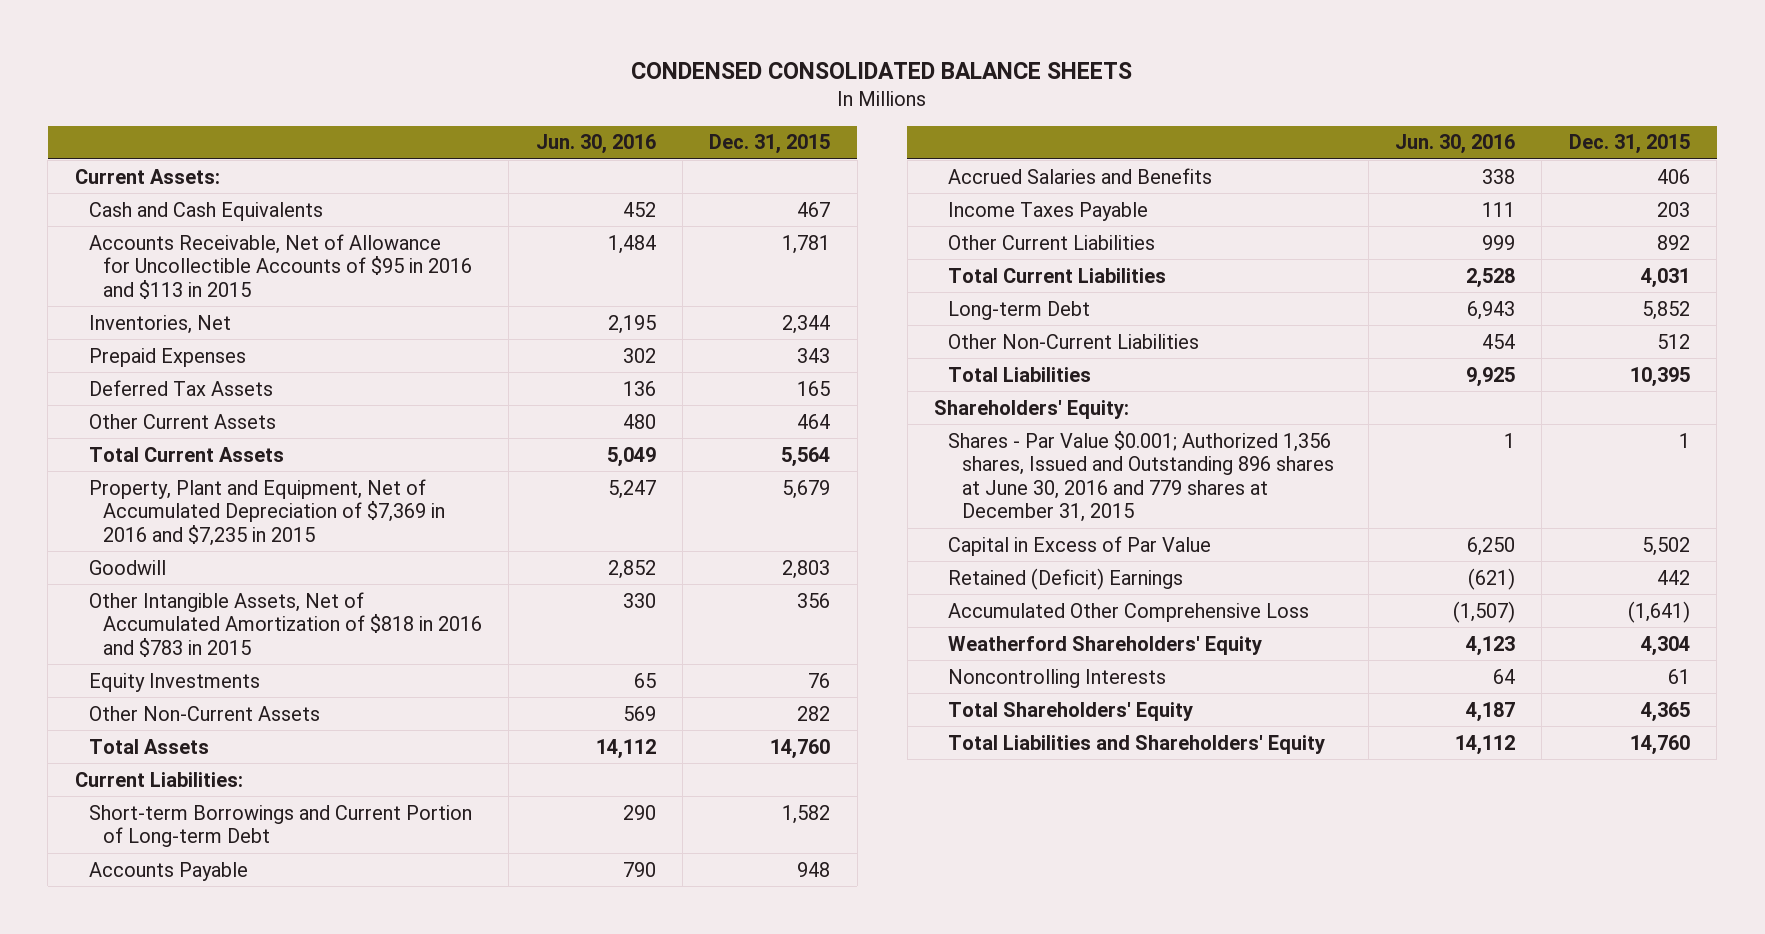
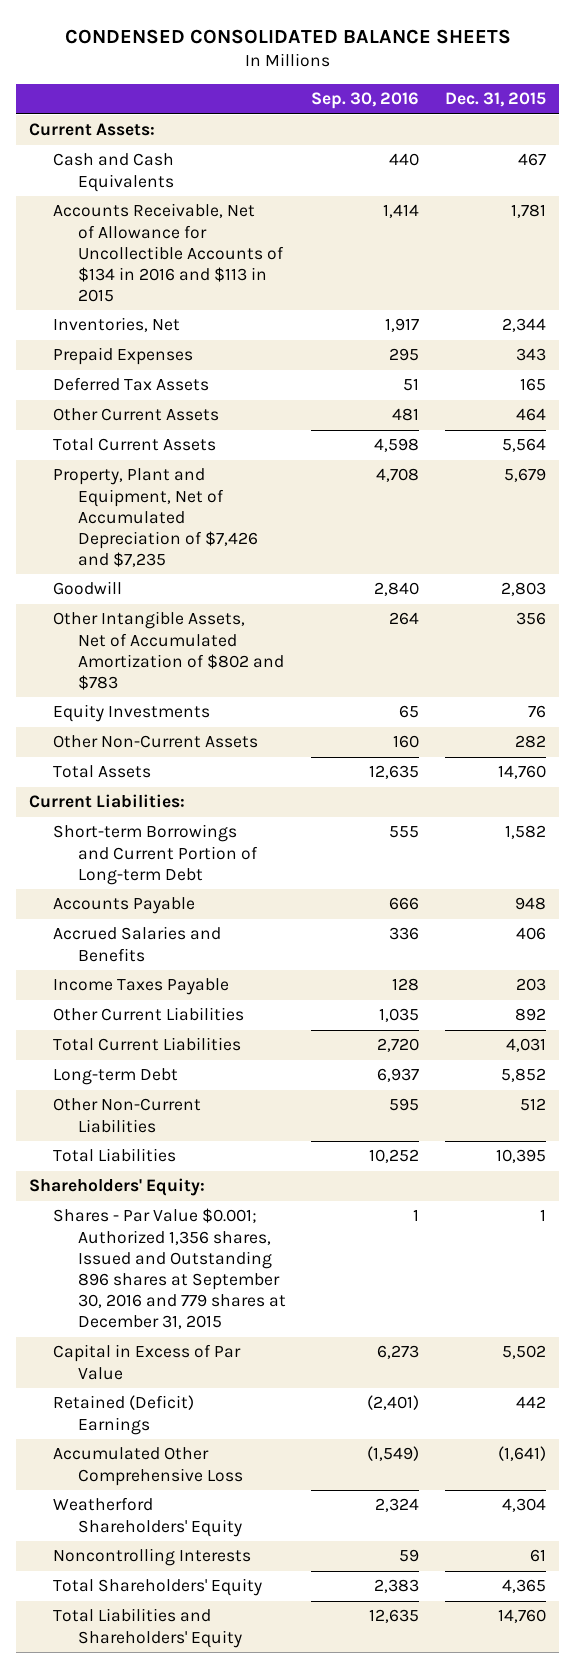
- | Jun. 30, 2016 | Dec. 31, 2015
+ | Sep. 30, 2016 | Dec. 31, 2015
- Accounts Receivable, Net of Allowance for Uncollectible Accounts of $95 in 2016 and $113 in 2015 | 1,484 | 1,781
+ Accounts Receivable, Net of Allowance for Uncollectible Accounts of $134 in 2016 and $113 in 2015 | 1,414 | 1,781
- Property, Plant and Equipment, Net of Accumulated Depreciation of $7,369 in 2016 and $7,235 in 2015 | 5,247 | 5,679
+ Property, Plant and Equipment, Net of Accumulated Depreciation of $7,426 and $7,235 | 4,708 | 5,679
- Other Intangible Assets, Net of Accumulated Amortization of $818 in 2016 and $783 in 2015 | 330 | 356
+ Other Intangible Assets, Net of Accumulated Amortization of $802 and $783 | 264 | 356
- Shares - Par Value $0.001; Authorized 1,356 shares, Issued and Outstanding 896 shares at June 30, 2016 and 779 shares at December 31, 2015 | 1 | 1
+ Shares - Par Value $0.001; Authorized 1,356 shares, Issued and Outstanding 896 shares at September 30, 2016 and 779 shares at December 31, 2015 | 1 | 1

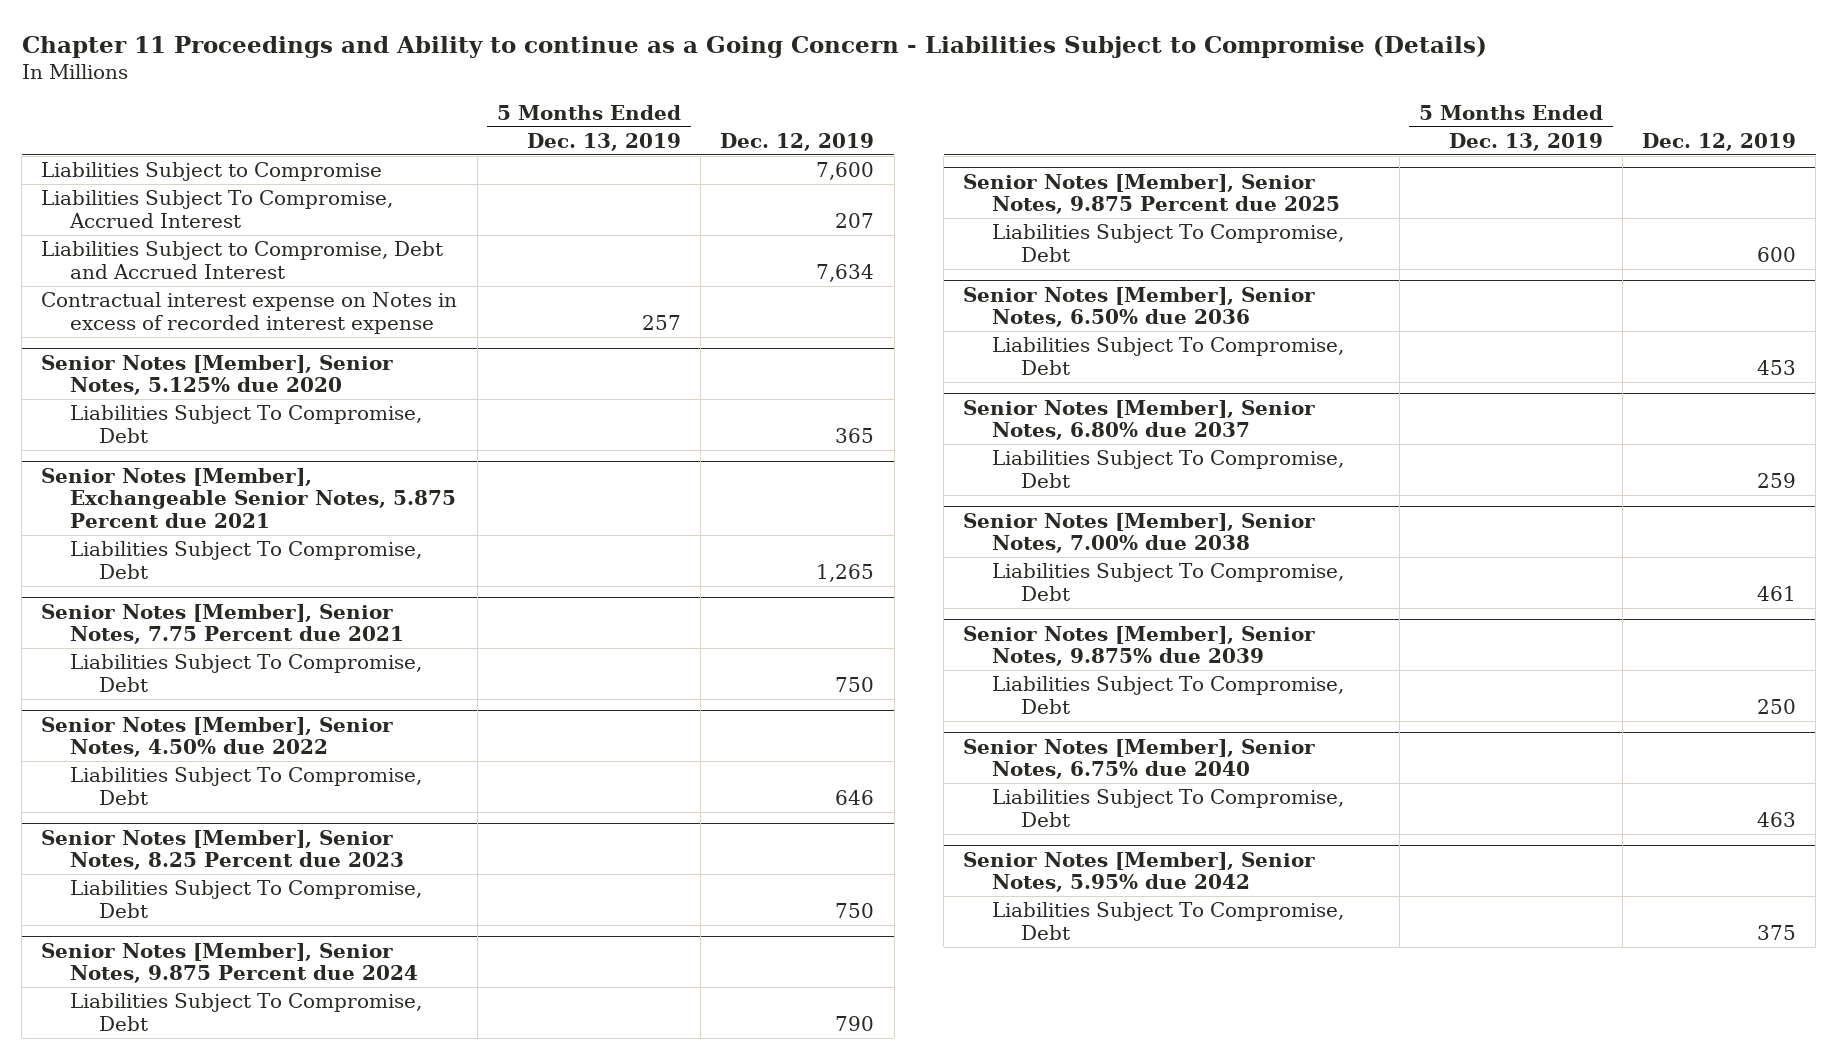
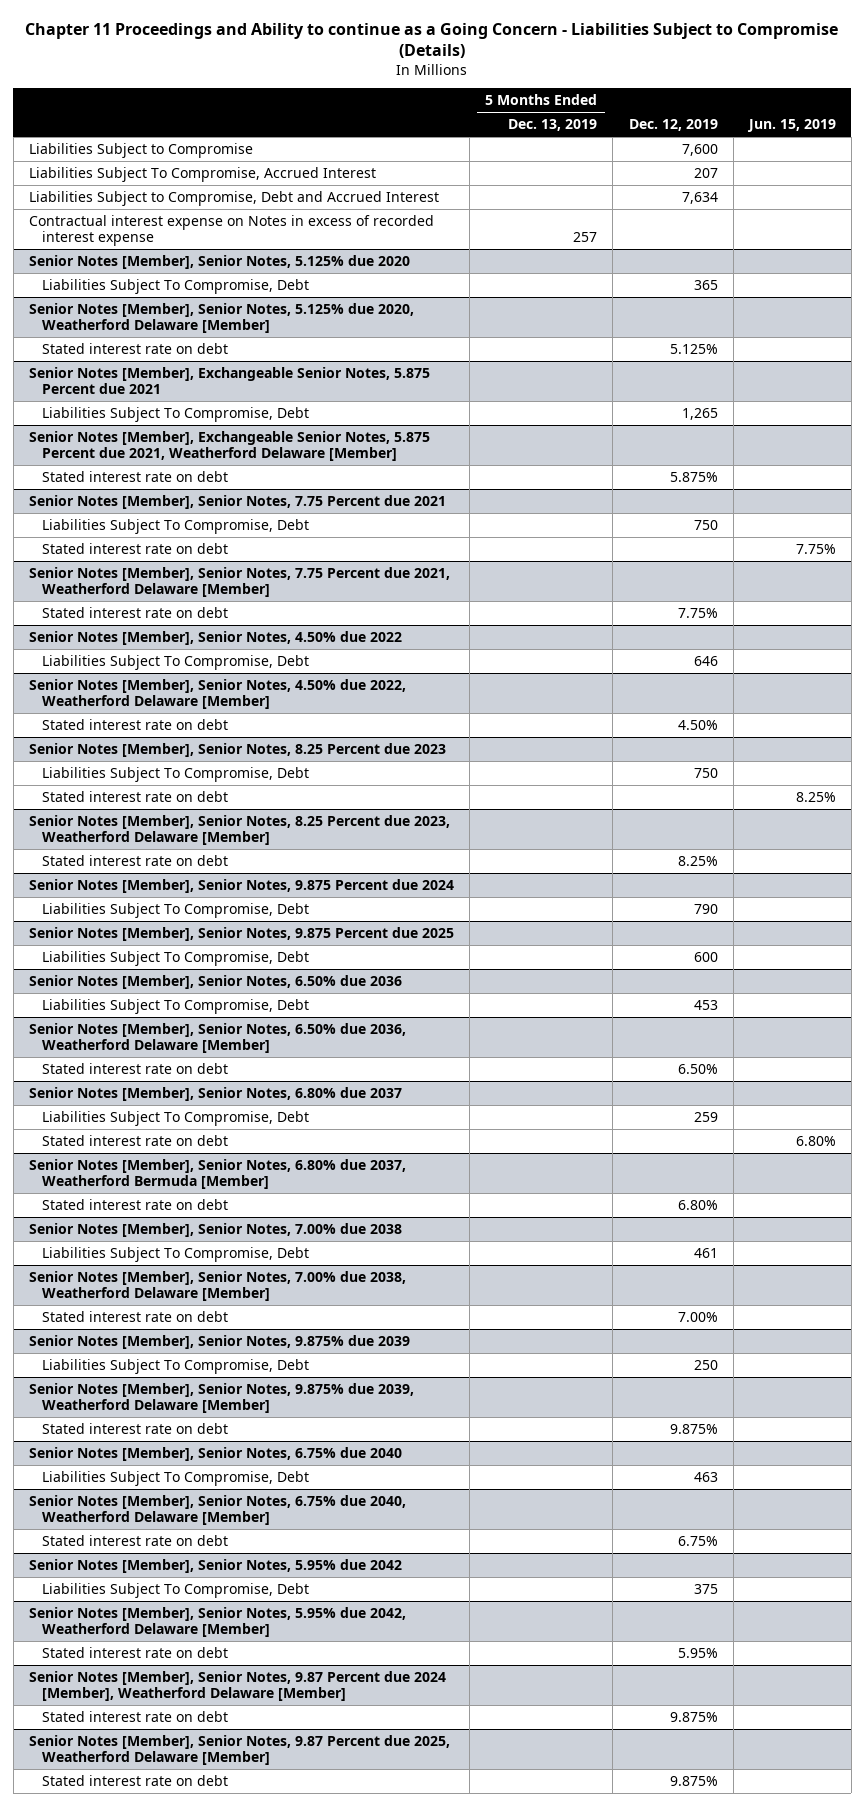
- | 5 Months Ended Dec. 13, 2019 | Dec. 12, 2019
+ | 5 Months Ended Dec. 13, 2019 | Dec. 12, 2019 | Jun. 15, 2019
+ Senior Notes [Member], Senior Notes, 5.125% due 2020, Weatherford Delaware [Member]
+ Stated interest rate on debt | | 5.125% |
+ Senior Notes [Member], Exchangeable Senior Notes, 5.875 Percent due 2021, Weatherford Delaware [Member]
+ Stated interest rate on debt | | 5.875% |
@ Senior Notes [Member], Senior Notes, 7.75 Percent due 2021
+ Stated interest rate on debt | | | 7.75%
+ Senior Notes [Member], Senior Notes, 7.75 Percent due 2021, Weatherford Delaware [Member]
+ Stated interest rate on debt | | 7.75% |
+ Senior Notes [Member], Senior Notes, 4.50% due 2022, Weatherford Delaware [Member]
+ Stated interest rate on debt | | 4.50% |
@ Senior Notes [Member], Senior Notes, 8.25 Percent due 2023
+ Stated interest rate on debt | | | 8.25%
+ Senior Notes [Member], Senior Notes, 8.25 Percent due 2023, Weatherford Delaware [Member]
+ Stated interest rate on debt | | 8.25% |
+ Senior Notes [Member], Senior Notes, 6.50% due 2036, Weatherford Delaware [Member]
+ Stated interest rate on debt | | 6.50% |
@ Senior Notes [Member], Senior Notes, 6.80% due 2037
+ Stated interest rate on debt | | | 6.80%
+ Senior Notes [Member], Senior Notes, 6.80% due 2037, Weatherford Bermuda [Member]
+ Stated interest rate on debt | | 6.80% |
+ Senior Notes [Member], Senior Notes, 7.00% due 2038, Weatherford Delaware [Member]
+ Stated interest rate on debt | | 7.00% |
+ Senior Notes [Member], Senior Notes, 9.875% due 2039, Weatherford Delaware [Member]
+ Stated interest rate on debt | | 9.875% |
+ Senior Notes [Member], Senior Notes, 6.75% due 2040, Weatherford Delaware [Member]
+ Stated interest rate on debt | | 6.75% |
+ Senior Notes [Member], Senior Notes, 5.95% due 2042, Weatherford Delaware [Member]
+ Stated interest rate on debt | | 5.95% |
+ Senior Notes [Member], Senior Notes, 9.87 Percent due 2024 [Member], Weatherford Delaware [Member]
+ Stated interest rate on debt | | 9.875% |
+ Senior Notes [Member], Senior Notes, 9.87 Percent due 2025, Weatherford Delaware [Member]
+ Stated interest rate on debt | | 9.875% |

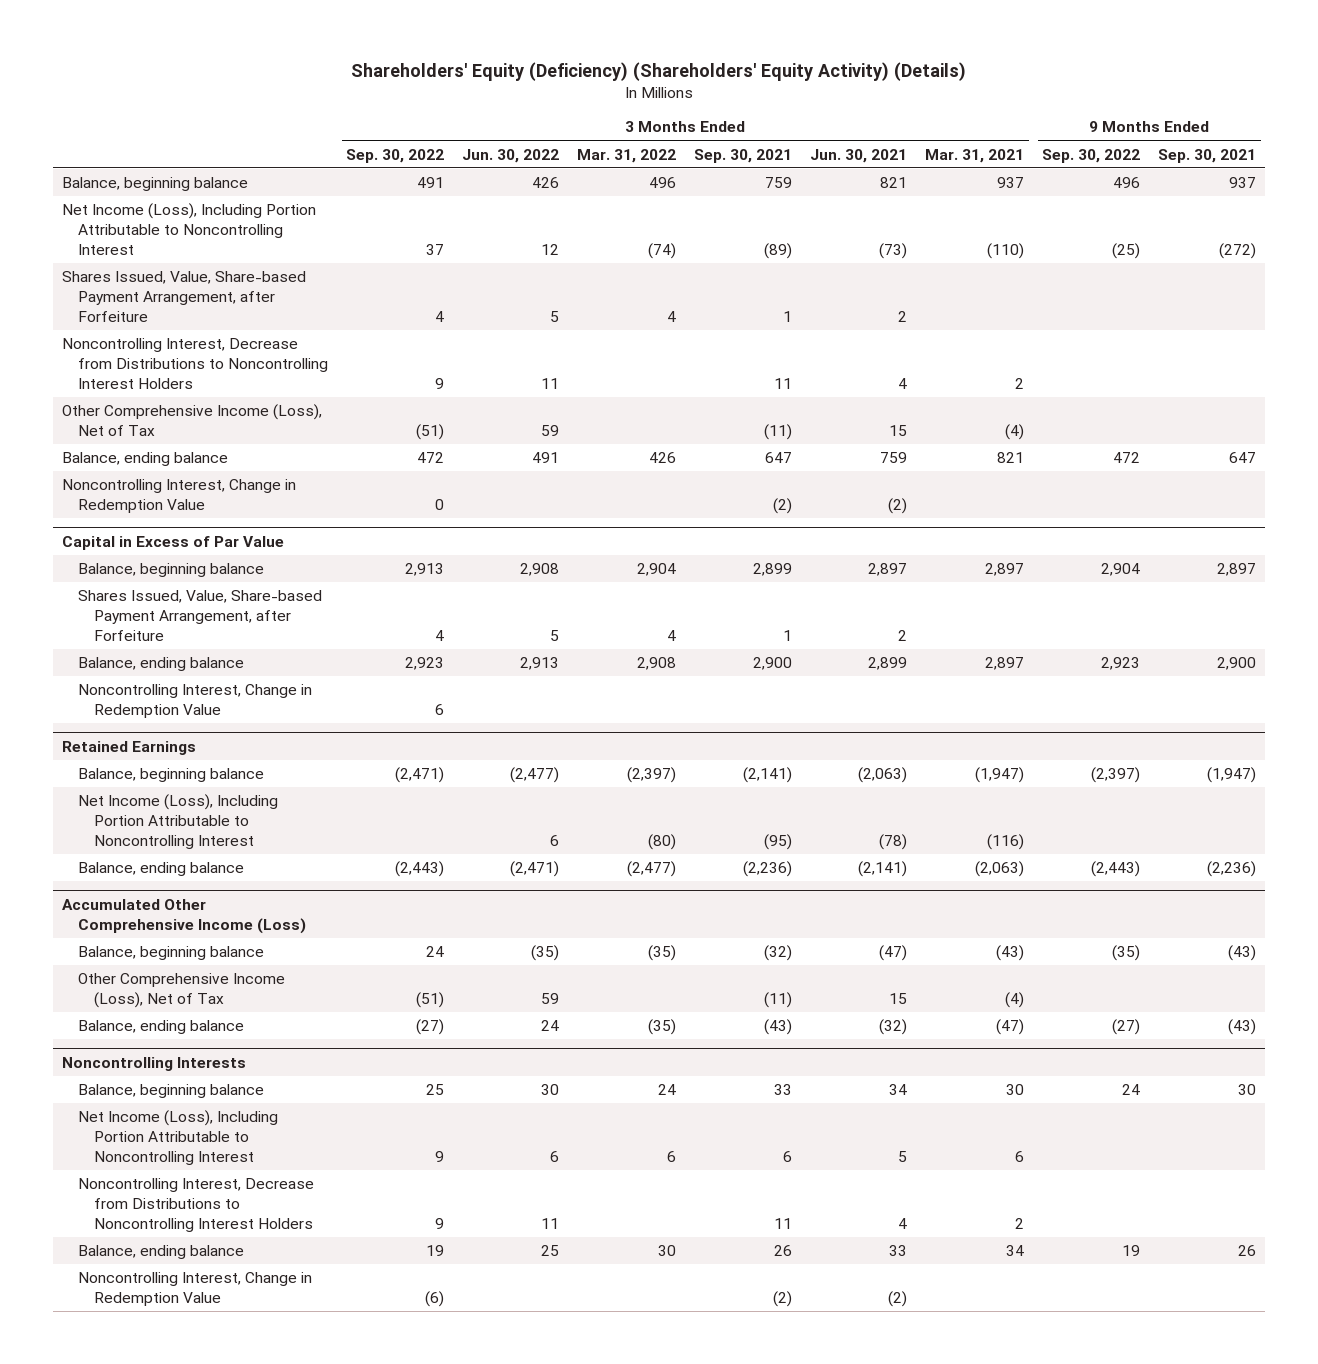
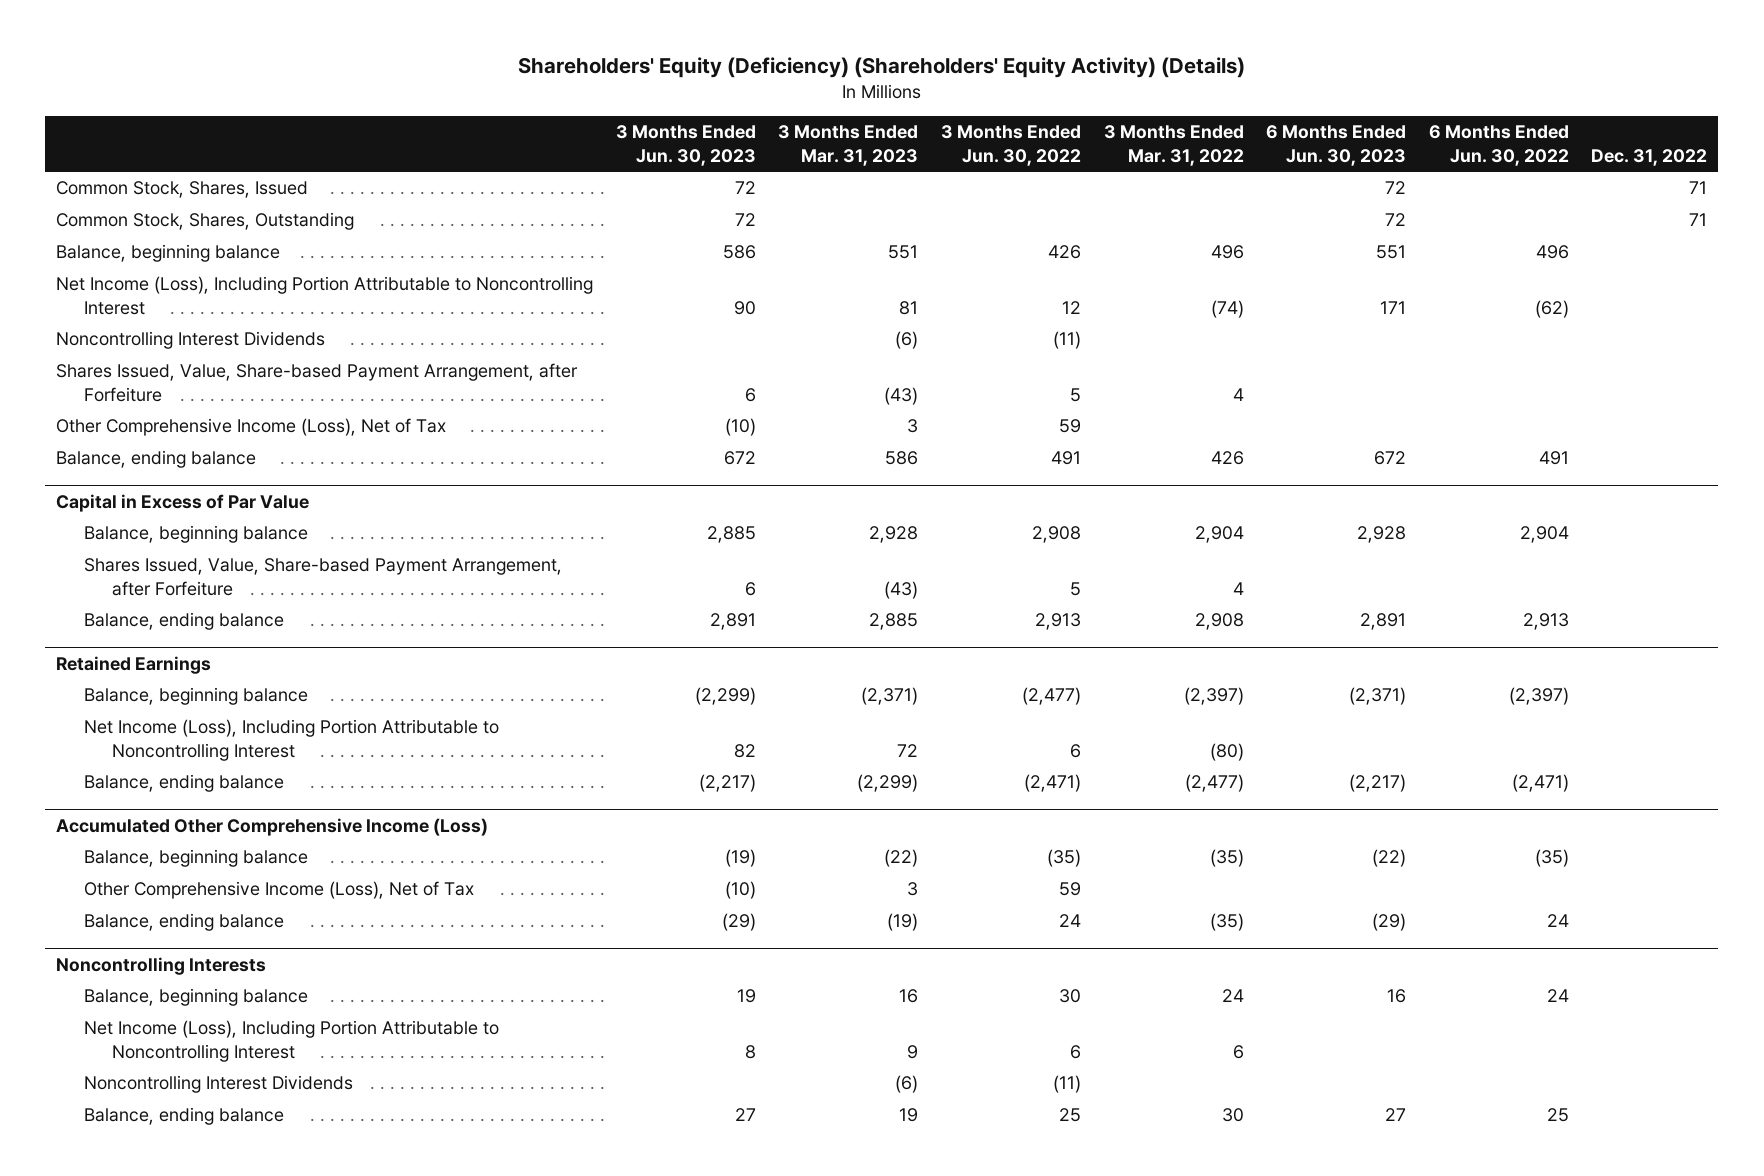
- | 3 Months Ended Sep. 30, 2022 | 3 Months Ended Jun. 30, 2022 | 3 Months Ended Mar. 31, 2022 | 3 Months Ended Sep. 30, 2021 | 3 Months Ended Jun. 30, 2021 | 3 Months Ended Mar. 31, 2021 | 9 Months Ended Sep. 30, 2022 | 9 Months Ended Sep. 30, 2021
+ | 3 Months Ended Jun. 30, 2023 | 3 Months Ended Mar. 31, 2023 | 3 Months Ended Jun. 30, 2022 | 3 Months Ended Mar. 31, 2022 | 6 Months Ended Jun. 30, 2023 | 6 Months Ended Jun. 30, 2022 | Dec. 31, 2022
+ Common Stock, Shares, Issued | 72 | | | | 72 | | 71
+ Common Stock, Shares, Outstanding | 72 | | | | 72 | | 71
+ Noncontrolling Interest Dividends | | (6) | (11) | | | |
- Noncontrolling Interest, Decrease from Distributions to Noncontrolling Interest Holders | 9 | 11 | | 11 | 4 | 2 | |
- Noncontrolling Interest, Change in Redemption Value | 0 | | | (2) | (2) | | |
@ Capital in Excess of Par Value
- Noncontrolling Interest, Change in Redemption Value | 6 | | | | | | |
@ Noncontrolling Interests
- Noncontrolling Interest, Decrease from Distributions to Noncontrolling Interest Holders | 9 | 11 | | 11 | 4 | 2 | |
+ Noncontrolling Interest Dividends | | (6) | (11) | | | |
- Noncontrolling Interest, Change in Redemption Value | (6) | | | (2) | (2) | | |

